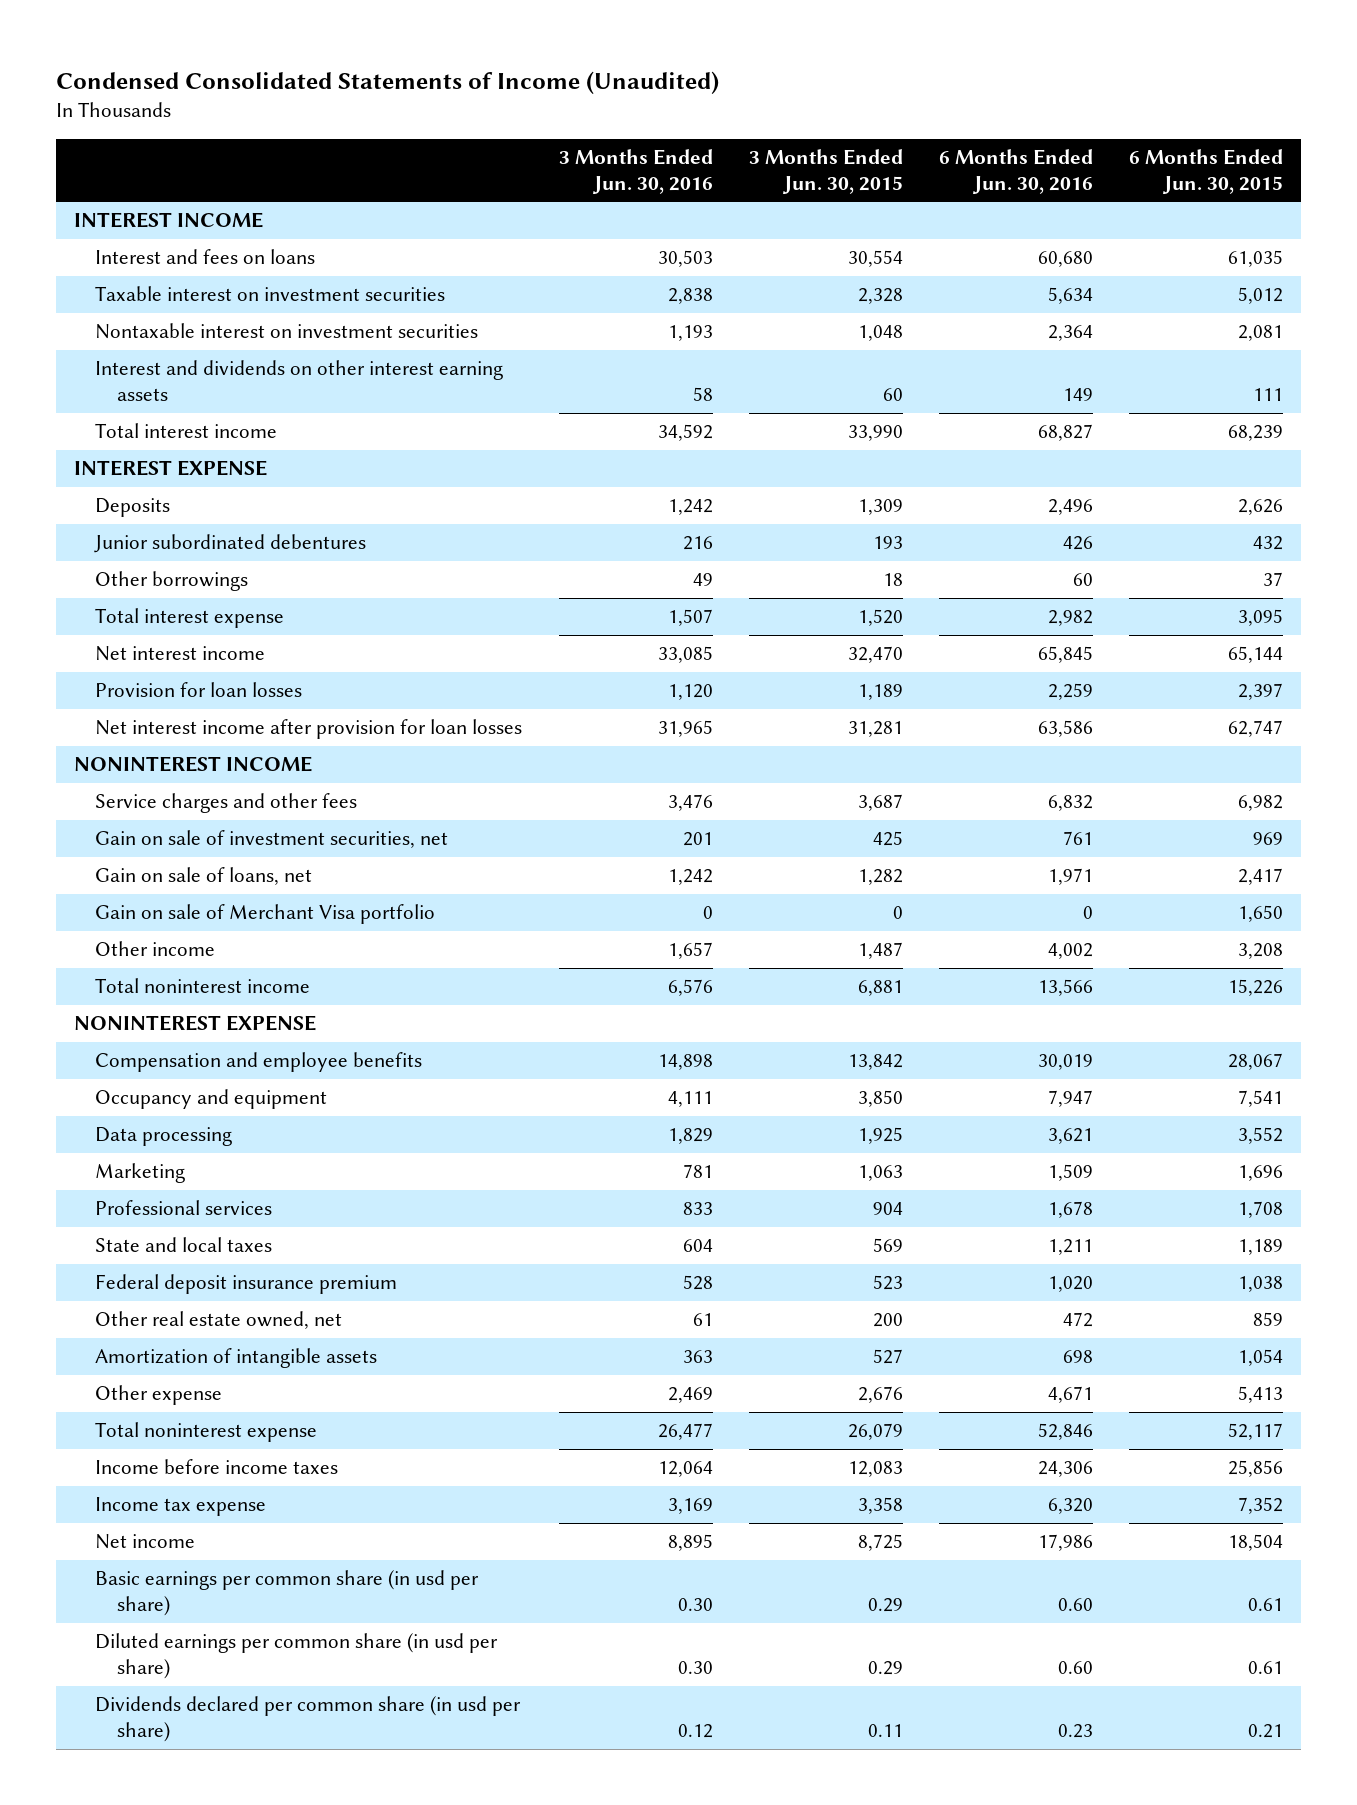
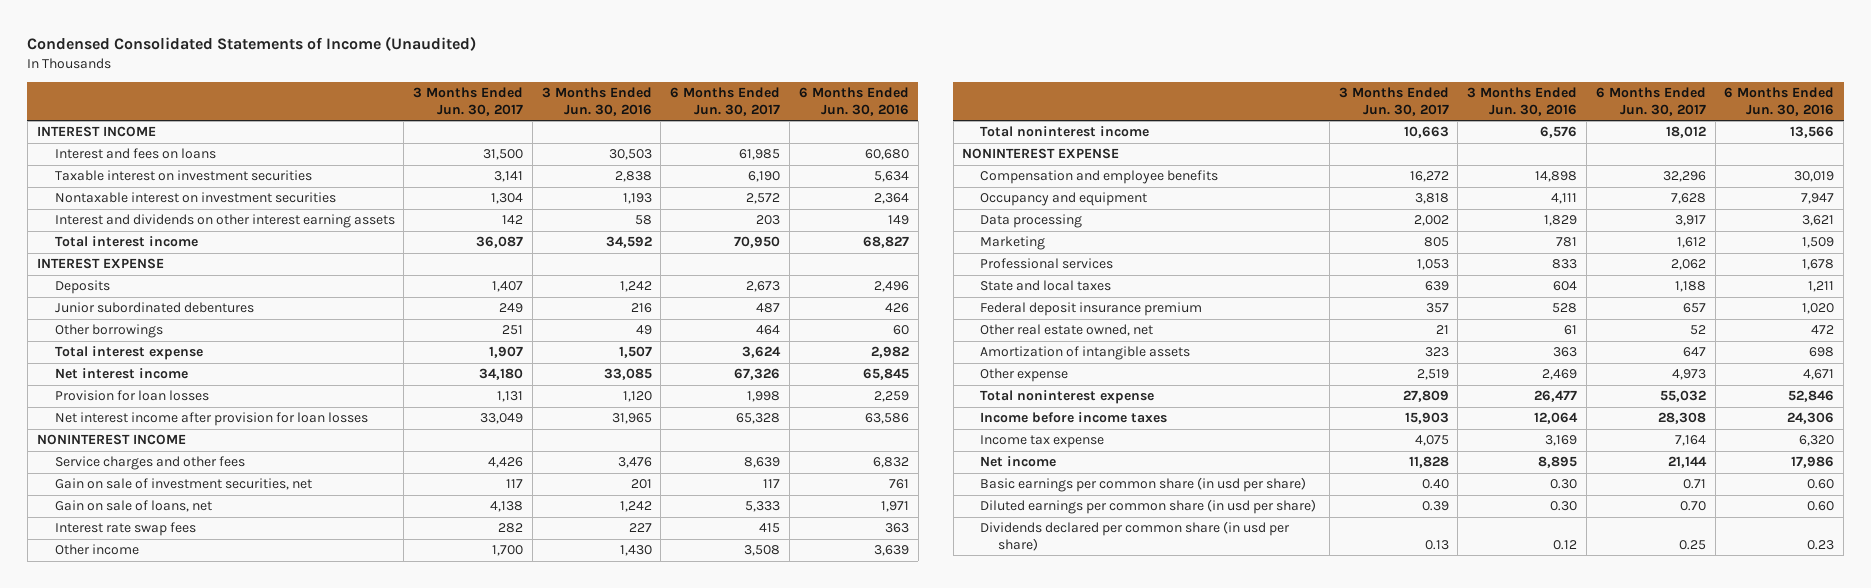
- | 3 Months Ended Jun. 30, 2016 | 3 Months Ended Jun. 30, 2015 | 6 Months Ended Jun. 30, 2016 | 6 Months Ended Jun. 30, 2015
+ | 3 Months Ended Jun. 30, 2017 | 3 Months Ended Jun. 30, 2016 | 6 Months Ended Jun. 30, 2017 | 6 Months Ended Jun. 30, 2016
- Gain on sale of Merchant Visa portfolio | 0 | 0 | 0 | 1,650
- Other income | 1,657 | 1,487 | 4,002 | 3,208
+ Interest rate swap fees | 282 | 227 | 415 | 363
+ Other income | 1,700 | 1,430 | 3,508 | 3,639

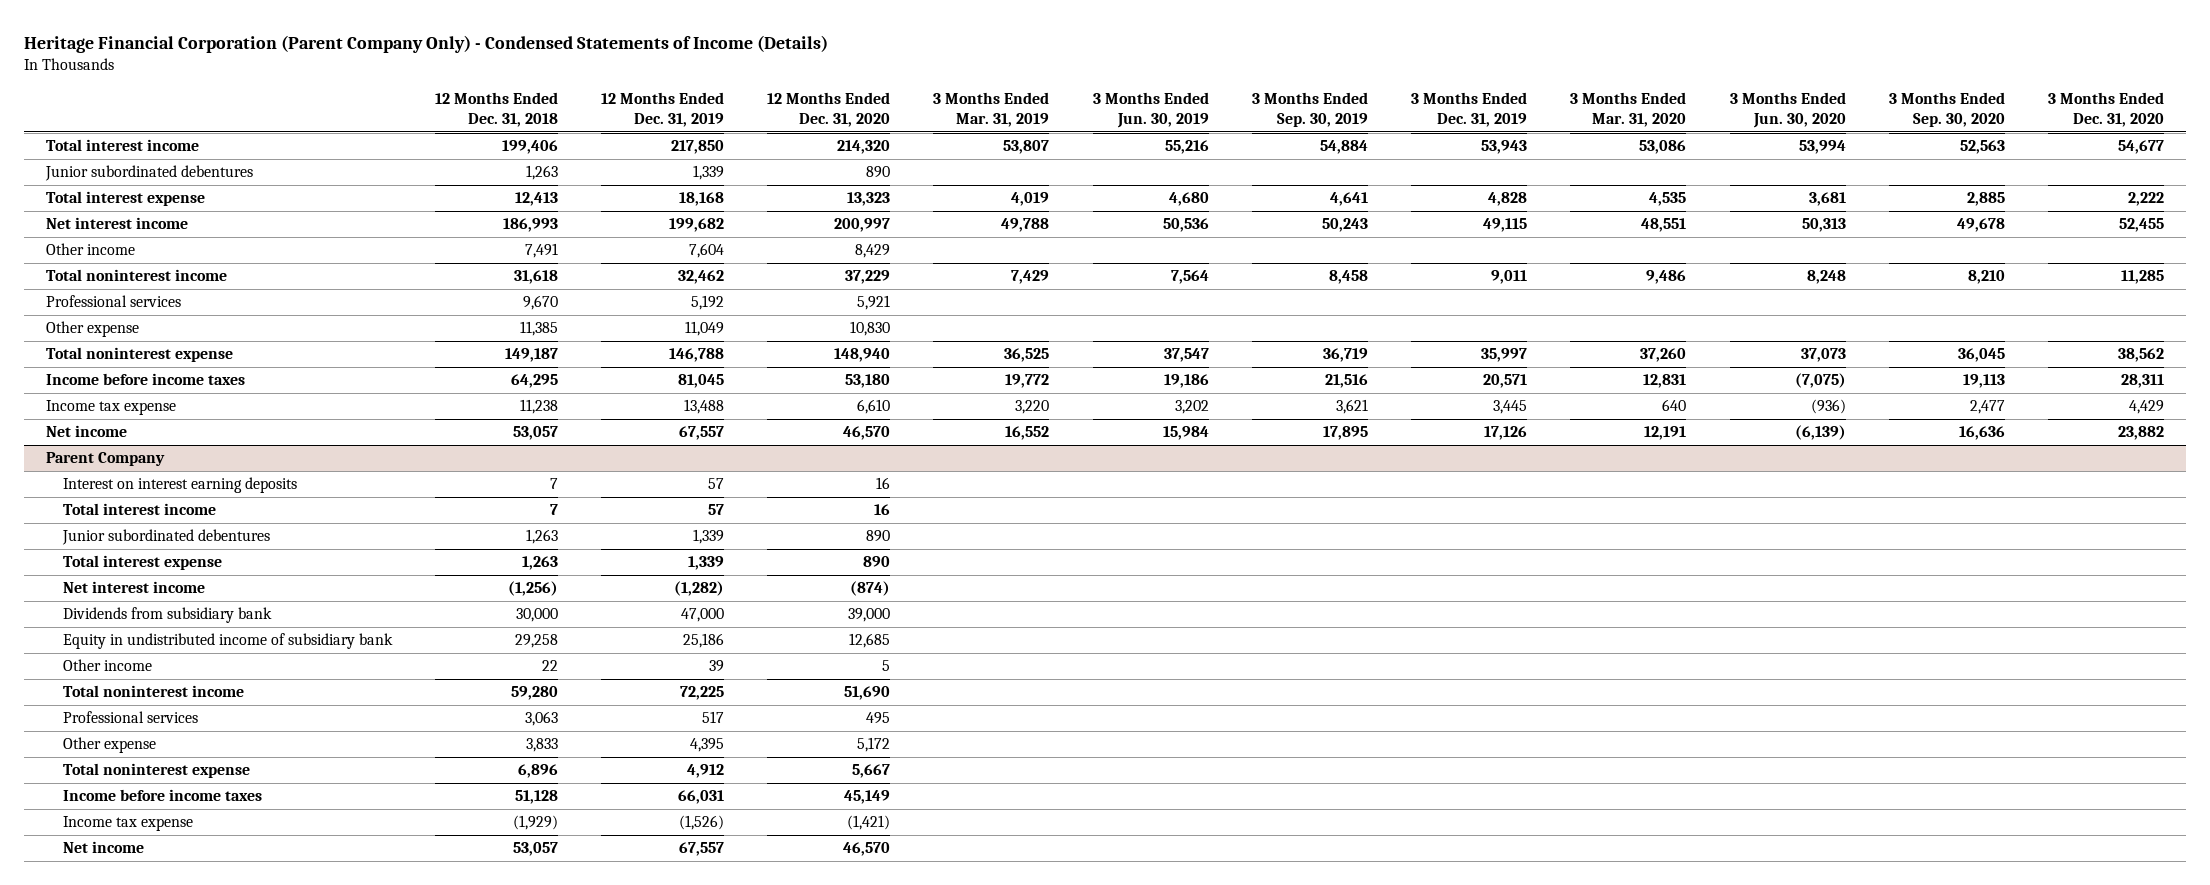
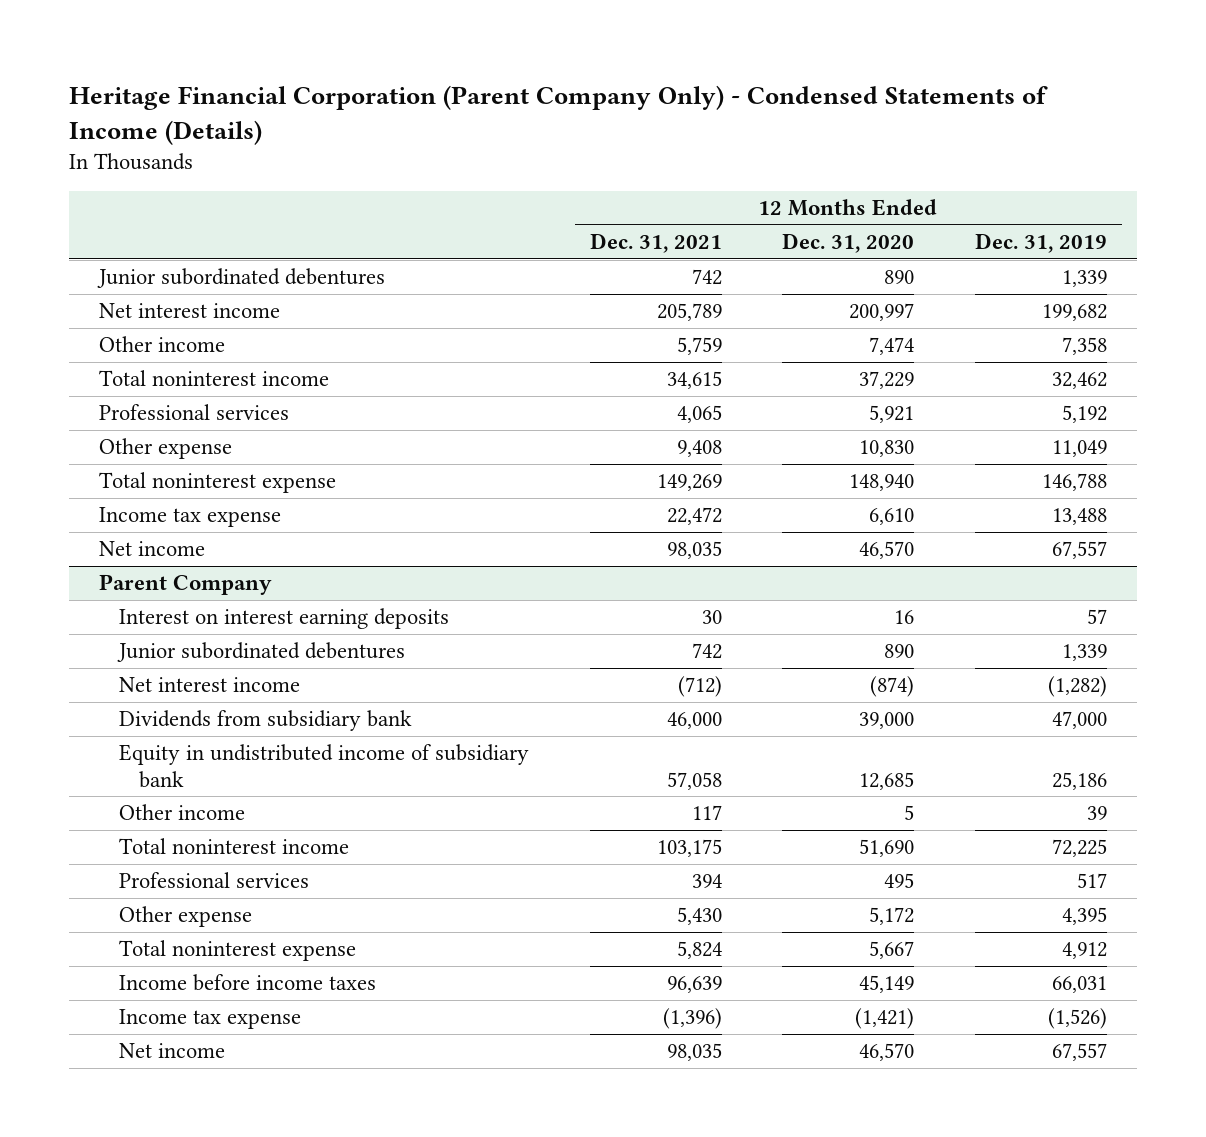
- | 12 Months Ended Dec. 31, 2018 | 12 Months Ended Dec. 31, 2019 | 12 Months Ended Dec. 31, 2020 | 3 Months Ended Mar. 31, 2019 | 3 Months Ended Jun. 30, 2019 | 3 Months Ended Sep. 30, 2019 | 3 Months Ended Dec. 31, 2019 | 3 Months Ended Mar. 31, 2020 | 3 Months Ended Jun. 30, 2020 | 3 Months Ended Sep. 30, 2020 | 3 Months Ended Dec. 31, 2020
+ | 12 Months Ended Dec. 31, 2021 | 12 Months Ended Dec. 31, 2020 | 12 Months Ended Dec. 31, 2019
- Total interest income | 199,406 | 217,850 | 214,320 | 53,807 | 55,216 | 54,884 | 53,943 | 53,086 | 53,994 | 52,563 | 54,677
- Total interest expense | 12,413 | 18,168 | 13,323 | 4,019 | 4,680 | 4,641 | 4,828 | 4,535 | 3,681 | 2,885 | 2,222
- Other income | 7,491 | 7,604 | 8,429 | | | | | | | |
+ Other income | 5,759 | 7,474 | 7,358
- Income before income taxes | 64,295 | 81,045 | 53,180 | 19,772 | 19,186 | 21,516 | 20,571 | 12,831 | (7,075) | 19,113 | 28,311
@ Parent Company
- Total interest income | 7 | 57 | 16 | | | | | | | |
- Total interest expense | 1,263 | 1,339 | 890 | | | | | | | |

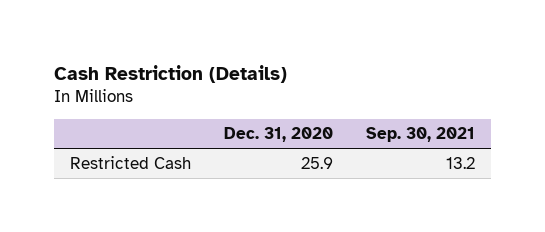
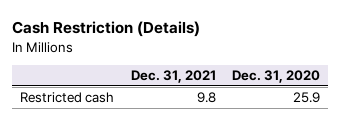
- | Dec. 31, 2020 | Sep. 30, 2021
+ | Dec. 31, 2021 | Dec. 31, 2020
- Restricted Cash | 25.9 | 13.2
+ Restricted cash | 9.8 | 25.9

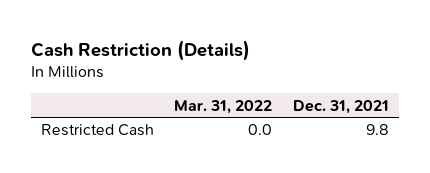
- | Dec. 31, 2021 | Dec. 31, 2020
+ | Mar. 31, 2022 | Dec. 31, 2021
- Restricted cash | 9.8 | 25.9
+ Restricted Cash | 0.0 | 9.8

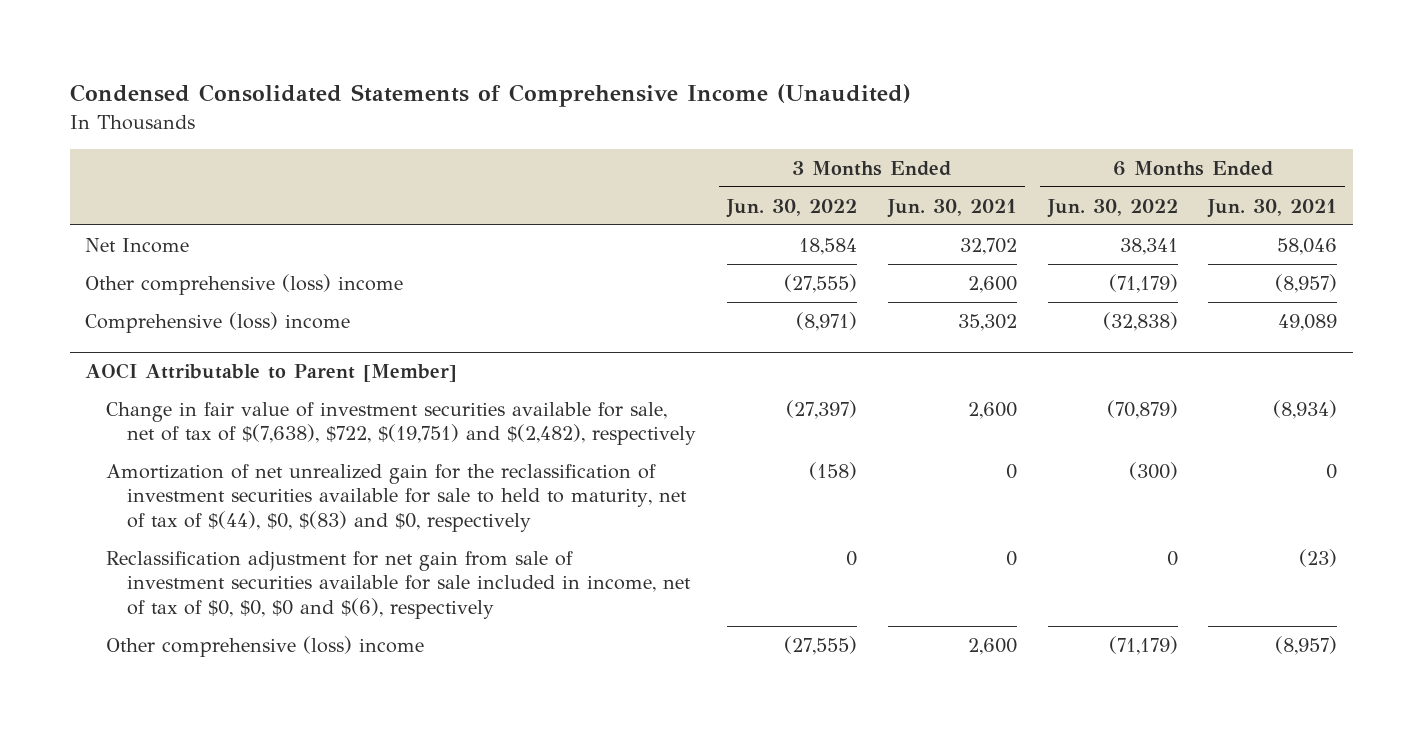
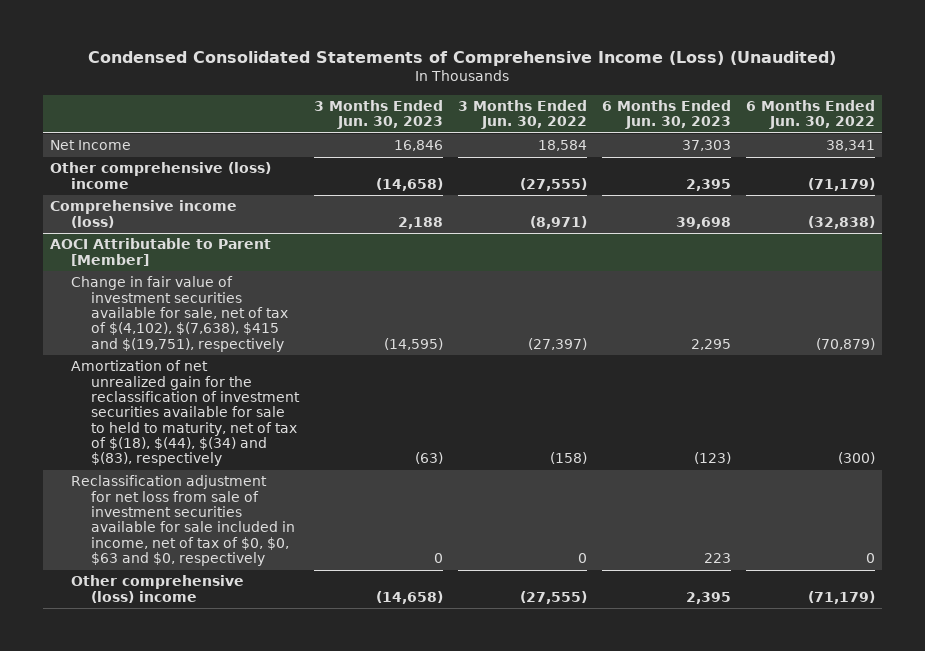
- Condensed Consolidated Statements of Comprehensive Income (Unaudited)
+ Condensed Consolidated Statements of Comprehensive Income (Loss) (Unaudited)
- | 3 Months Ended Jun. 30, 2022 | 3 Months Ended Jun. 30, 2021 | 6 Months Ended Jun. 30, 2022 | 6 Months Ended Jun. 30, 2021
+ | 3 Months Ended Jun. 30, 2023 | 3 Months Ended Jun. 30, 2022 | 6 Months Ended Jun. 30, 2023 | 6 Months Ended Jun. 30, 2022
- Comprehensive (loss) income | (8,971) | 35,302 | (32,838) | 49,089
+ Comprehensive income (loss) | 2,188 | (8,971) | 39,698 | (32,838)
@ AOCI Attributable to Parent [Member]
- Change in fair value of investment securities available for sale, net of tax of $(7,638), $722, $(19,751) and $(2,482), respectively | (27,397) | 2,600 | (70,879) | (8,934)
- Amortization of net unrealized gain for the reclassification of investment securities available for sale to held to maturity, net of tax of $(44), $0, $(83) and $0, respectively | (158) | 0 | (300) | 0
- Reclassification adjustment for net gain from sale of investment securities available for sale included in income, net of tax of $0, $0, $0 and $(6), respectively | 0 | 0 | 0 | (23)
+ Change in fair value of investment securities available for sale, net of tax of $(4,102), $(7,638), $415 and $(19,751), respectively | (14,595) | (27,397) | 2,295 | (70,879)
+ Amortization of net unrealized gain for the reclassification of investment securities available for sale to held to maturity, net of tax of $(18), $(44), $(34) and $(83), respectively | (63) | (158) | (123) | (300)
+ Reclassification adjustment for net loss from sale of investment securities available for sale included in income, net of tax of $0, $0, $63 and $0, respectively | 0 | 0 | 223 | 0

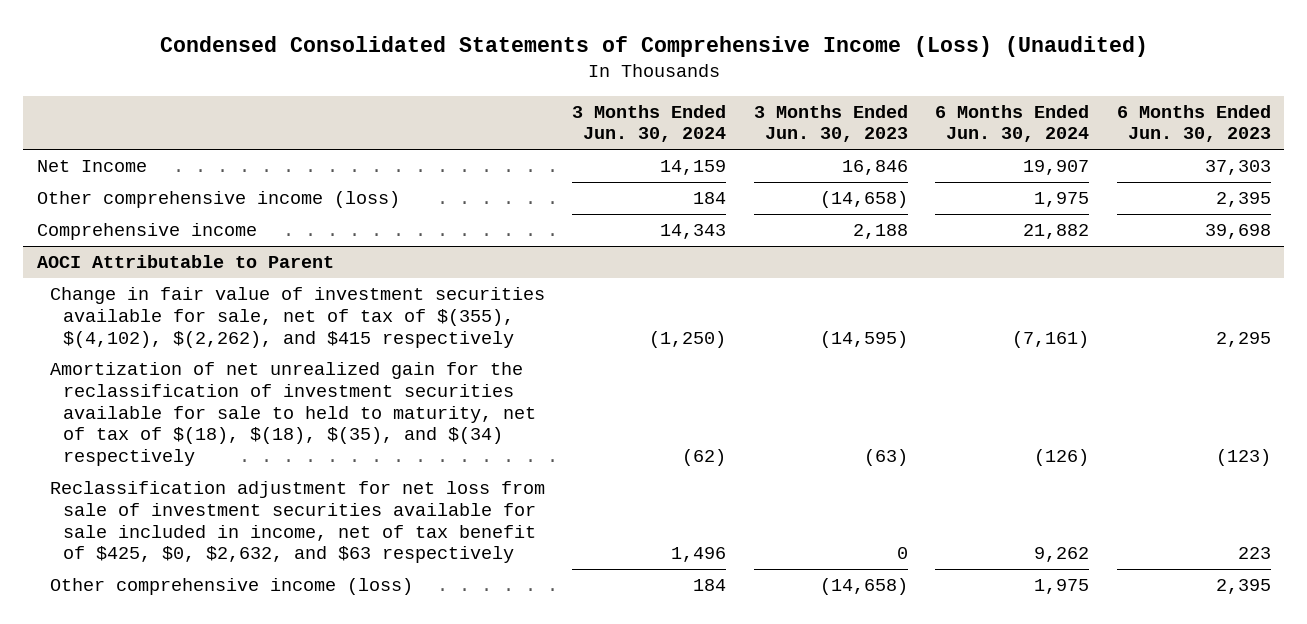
- | 3 Months Ended Jun. 30, 2023 | 3 Months Ended Jun. 30, 2022 | 6 Months Ended Jun. 30, 2023 | 6 Months Ended Jun. 30, 2022
+ | 3 Months Ended Jun. 30, 2024 | 3 Months Ended Jun. 30, 2023 | 6 Months Ended Jun. 30, 2024 | 6 Months Ended Jun. 30, 2023
- Other comprehensive (loss) income | (14,658) | (27,555) | 2,395 | (71,179)
- Comprehensive income (loss) | 2,188 | (8,971) | 39,698 | (32,838)
- AOCI Attributable to Parent [Member]
- Change in fair value of investment securities available for sale, net of tax of $(4,102), $(7,638), $415 and $(19,751), respectively | (14,595) | (27,397) | 2,295 | (70,879)
- Amortization of net unrealized gain for the reclassification of investment securities available for sale to held to maturity, net of tax of $(18), $(44), $(34) and $(83), respectively | (63) | (158) | (123) | (300)
- Reclassification adjustment for net loss from sale of investment securities available for sale included in income, net of tax of $0, $0, $63 and $0, respectively | 0 | 0 | 223 | 0
- Other comprehensive (loss) income | (14,658) | (27,555) | 2,395 | (71,179)
+ Other comprehensive income (loss) | 184 | (14,658) | 1,975 | 2,395
+ Comprehensive income | 14,343 | 2,188 | 21,882 | 39,698
+ AOCI Attributable to Parent
+ Change in fair value of investment securities available for sale, net of tax of $(355), $(4,102), $(2,262), and $415 respectively | (1,250) | (14,595) | (7,161) | 2,295
+ Amortization of net unrealized gain for the reclassification of investment securities available for sale to held to maturity, net of tax of $(18), $(18), $(35), and $(34) respectively | (62) | (63) | (126) | (123)
+ Reclassification adjustment for net loss from sale of investment securities available for sale included in income, net of tax benefit of $425, $0, $2,632, and $63 respectively | 1,496 | 0 | 9,262 | 223
+ Other comprehensive income (loss) | 184 | (14,658) | 1,975 | 2,395

